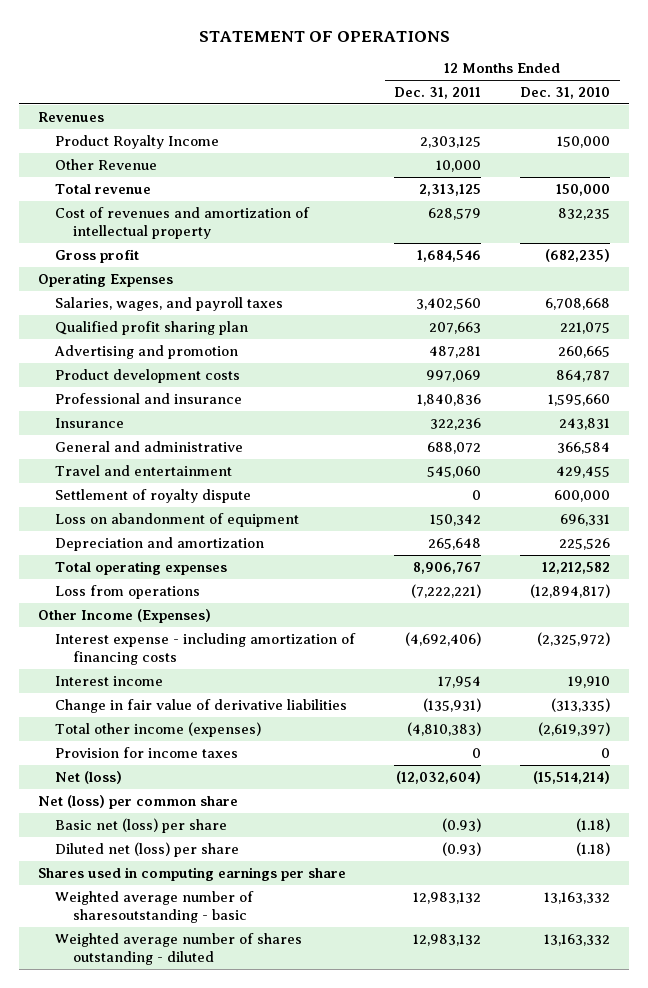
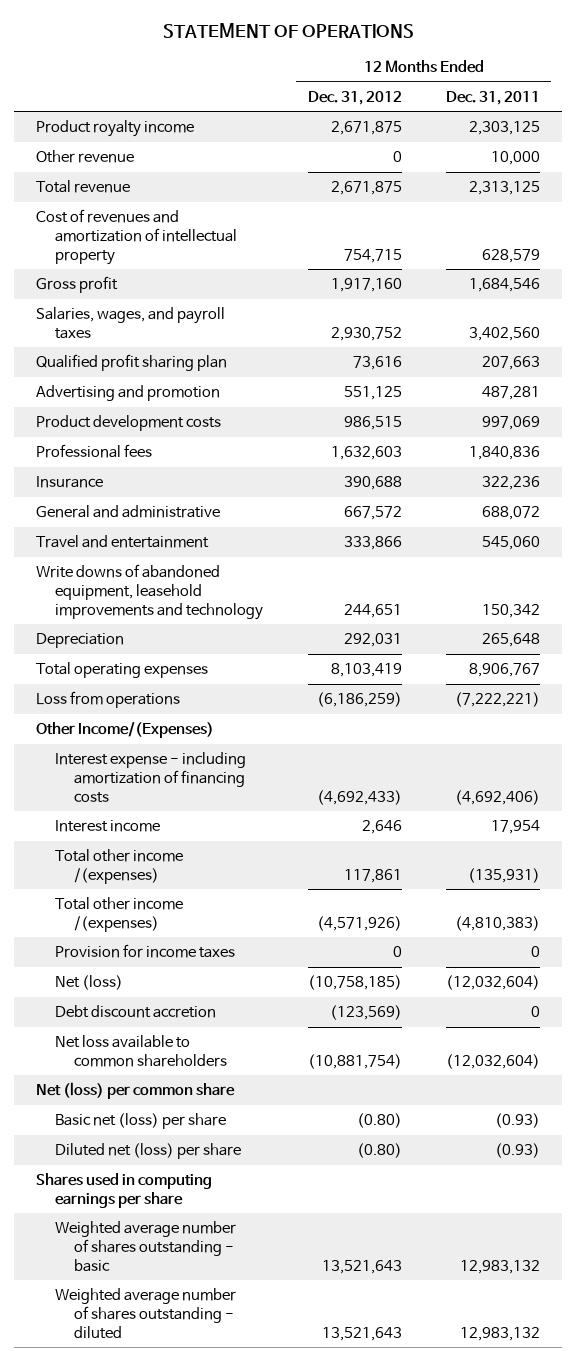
- | 12 Months Ended Dec. 31, 2011 | 12 Months Ended Dec. 31, 2010
+ | 12 Months Ended Dec. 31, 2012 | 12 Months Ended Dec. 31, 2011
- Revenues
- Product Royalty Income | 2,303,125 | 150,000
- Other Revenue | 10,000 |
+ Product royalty income | 2,671,875 | 2,303,125
+ Other revenue | 0 | 10,000
- Operating Expenses
- Professional and insurance | 1,840,836 | 1,595,660
+ Professional fees | 1,632,603 | 1,840,836
- Settlement of royalty dispute | 0 | 600,000
- Loss on abandonment of equipment | 150,342 | 696,331
- Depreciation and amortization | 265,648 | 225,526
+ Write downs of abandoned equipment, leasehold improvements and technology | 244,651 | 150,342
+ Depreciation | 292,031 | 265,648
- Other Income (Expenses)
+ Other Income/(Expenses)
- Change in fair value of derivative liabilities | (135,931) | (313,335)
- Total other income (expenses) | (4,810,383) | (2,619,397)
+ Total other income /(expenses) | 117,861 | (135,931)
+ Total other income /(expenses) | (4,571,926) | (4,810,383)
+ Debt discount accretion | (123,569) | 0
+ Net loss available to common shareholders | (10,881,754) | (12,032,604)
- Weighted average number of sharesoutstanding - basic | 12,983,132 | 13,163,332
+ Weighted average number of shares outstanding - basic | 13,521,643 | 12,983,132

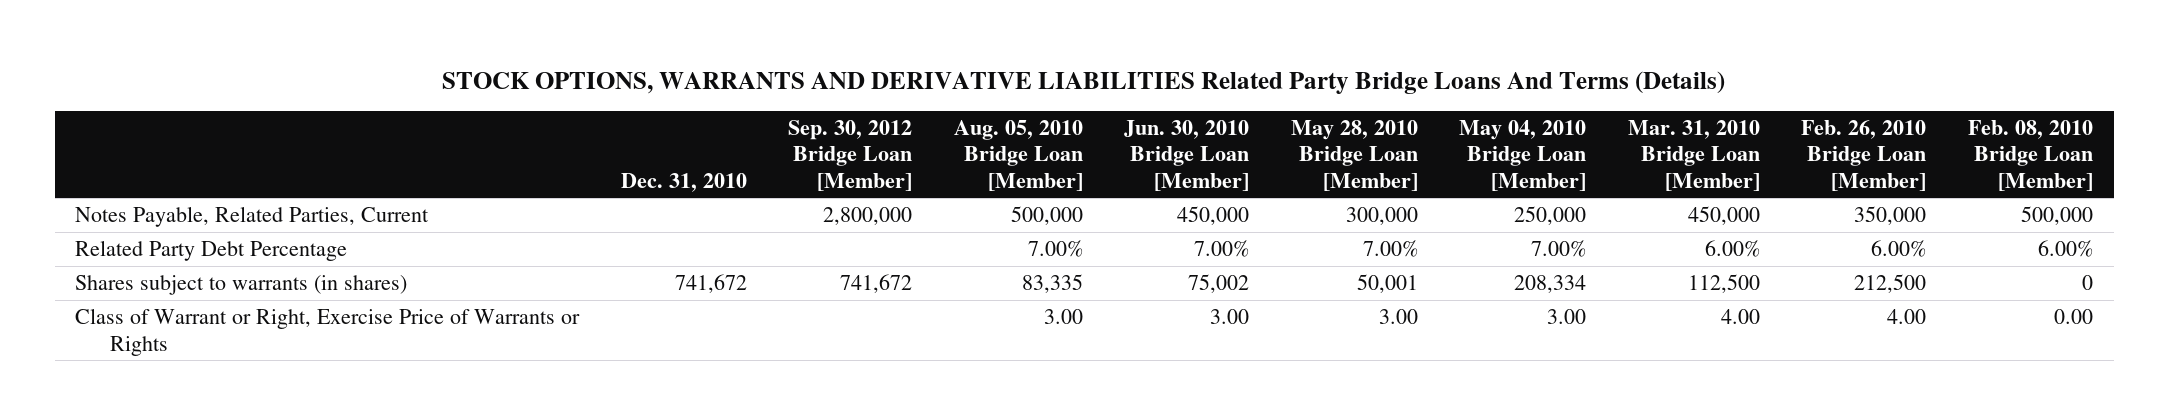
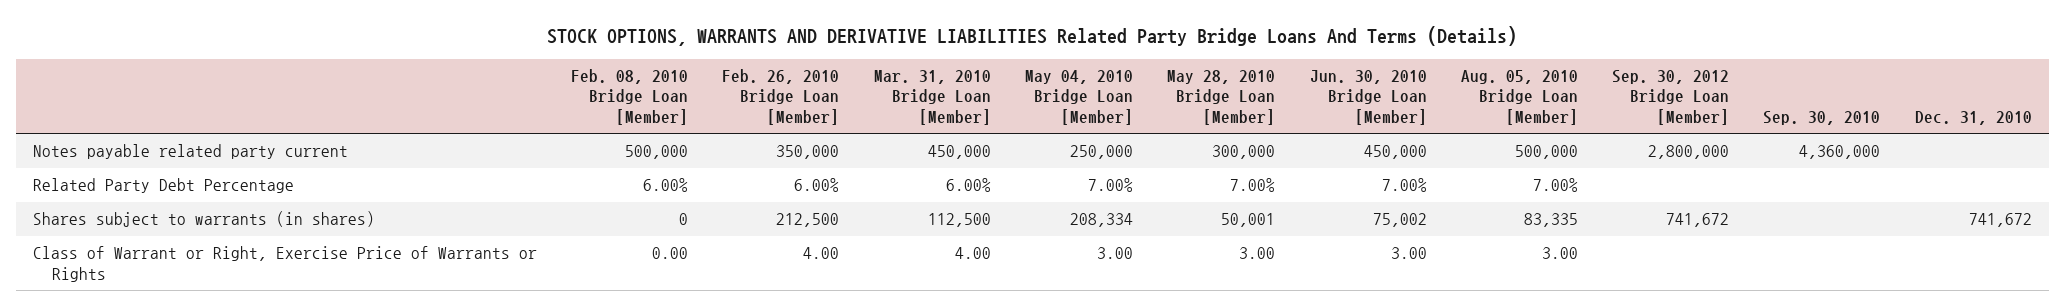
- | Dec. 31, 2010 | Sep. 30, 2012 Bridge Loan [Member] | Aug. 05, 2010 Bridge Loan [Member] | Jun. 30, 2010 Bridge Loan [Member] | May 28, 2010 Bridge Loan [Member] | May 04, 2010 Bridge Loan [Member] | Mar. 31, 2010 Bridge Loan [Member] | Feb. 26, 2010 Bridge Loan [Member] | Feb. 08, 2010 Bridge Loan [Member]
+ | Feb. 08, 2010 Bridge Loan [Member] | Feb. 26, 2010 Bridge Loan [Member] | Mar. 31, 2010 Bridge Loan [Member] | May 04, 2010 Bridge Loan [Member] | May 28, 2010 Bridge Loan [Member] | Jun. 30, 2010 Bridge Loan [Member] | Aug. 05, 2010 Bridge Loan [Member] | Sep. 30, 2012 Bridge Loan [Member] | Sep. 30, 2010 | Dec. 31, 2010
- Notes Payable, Related Parties, Current | | 2,800,000 | 500,000 | 450,000 | 300,000 | 250,000 | 450,000 | 350,000 | 500,000
+ Notes payable related party current | 500,000 | 350,000 | 450,000 | 250,000 | 300,000 | 450,000 | 500,000 | 2,800,000 | 4,360,000 |

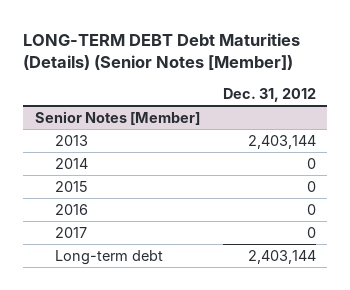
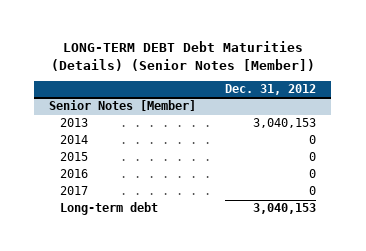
@ Senior Notes [Member]
- 2013 | 2,403,144
+ 2013 | 3,040,153
- Long-term debt | 2,403,144
+ Long-term debt | 3,040,153

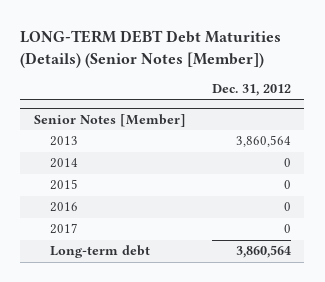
@ Senior Notes [Member]
- 2013 | 3,040,153
+ 2013 | 3,860,564
- Long-term debt | 3,040,153
+ Long-term debt | 3,860,564

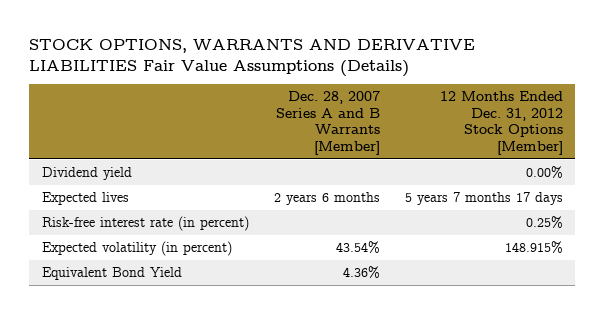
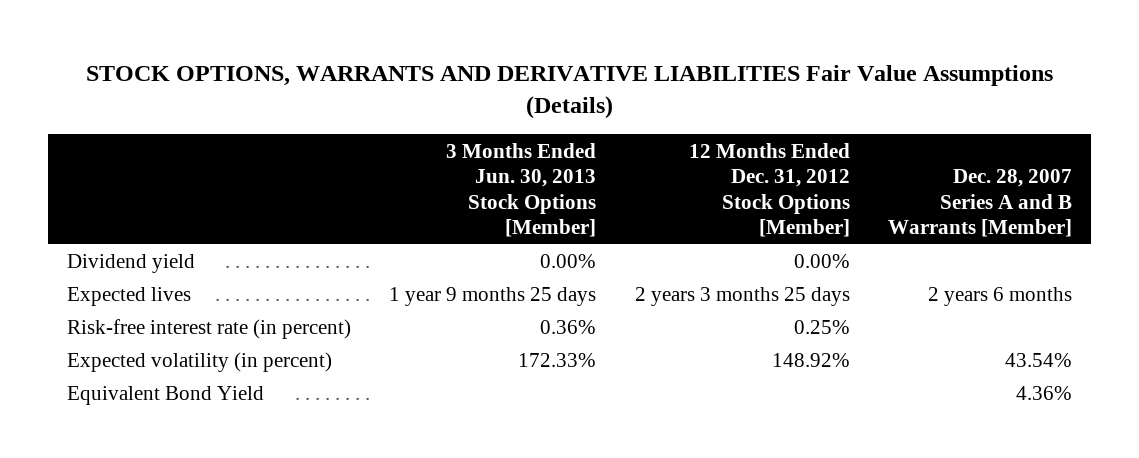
- | Dec. 28, 2007 Series A and B Warrants [Member] | 12 Months Ended Dec. 31, 2012 Stock Options [Member]
+ | 3 Months Ended Jun. 30, 2013 Stock Options [Member] | 12 Months Ended Dec. 31, 2012 Stock Options [Member] | Dec. 28, 2007 Series A and B Warrants [Member]
- Expected lives | 2 years 6 months | 5 years 7 months 17 days
+ Expected lives | 1 year 9 months 25 days | 2 years 3 months 25 days | 2 years 6 months
- Expected volatility (in percent) | 43.54% | 148.915%
+ Expected volatility (in percent) | 172.33% | 148.92% | 43.54%

